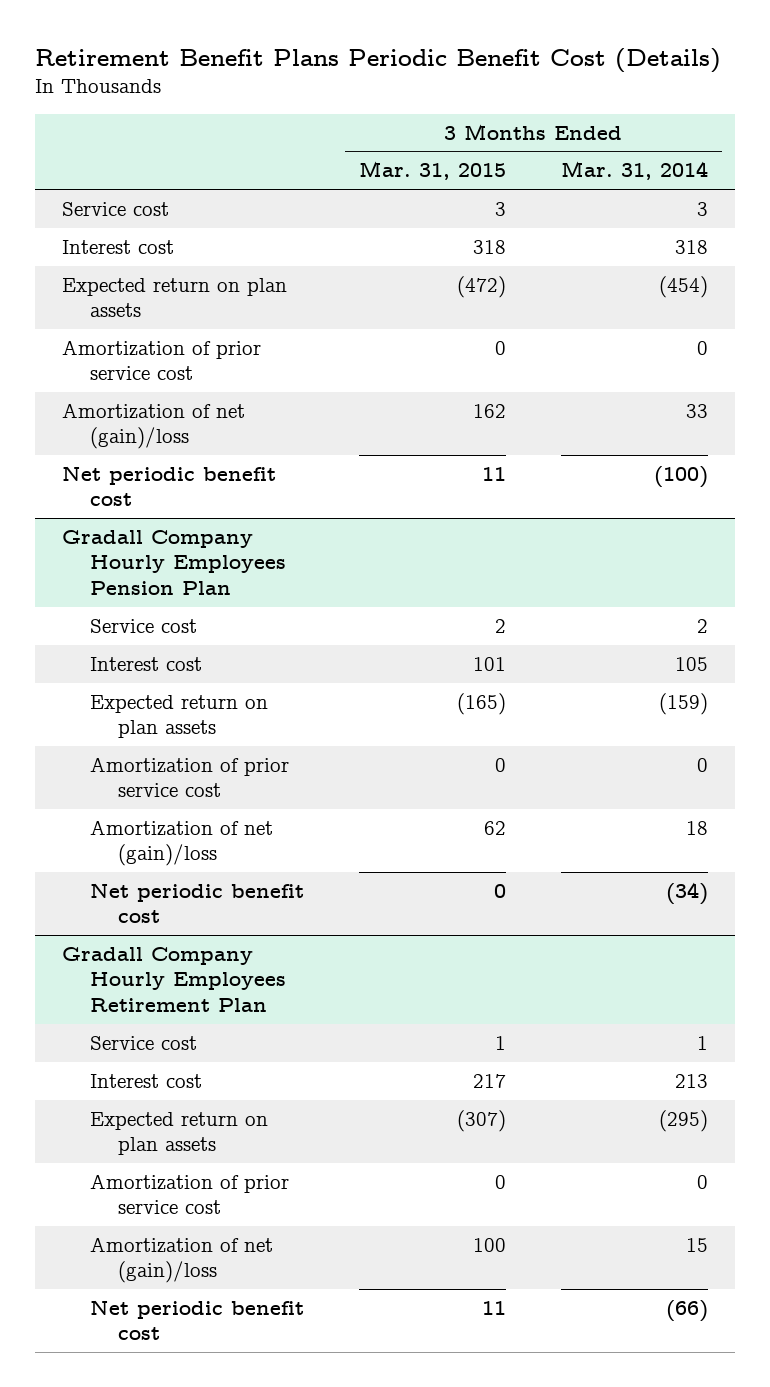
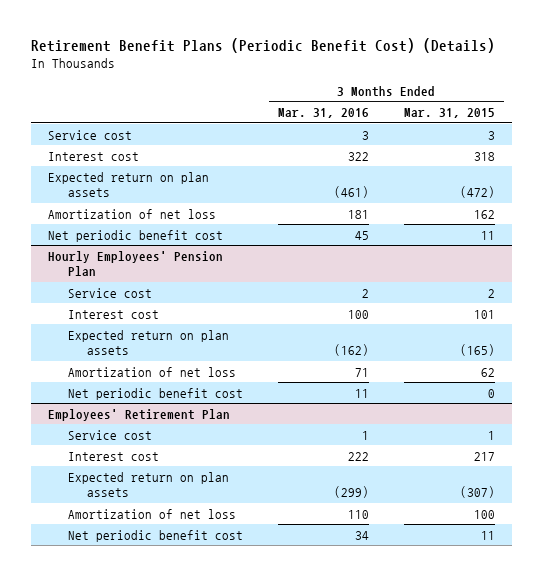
- Retirement Benefit Plans Periodic Benefit Cost (Details)
+ Retirement Benefit Plans (Periodic Benefit Cost) (Details)
- | 3 Months Ended Mar. 31, 2015 | 3 Months Ended Mar. 31, 2014
+ | 3 Months Ended Mar. 31, 2016 | 3 Months Ended Mar. 31, 2015
- Amortization of prior service cost | 0 | 0
- Amortization of net (gain)/loss | 162 | 33
+ Amortization of net loss | 181 | 162
- Gradall Company Hourly Employees Pension Plan
+ Hourly Employees' Pension Plan
- Amortization of prior service cost | 0 | 0
- Amortization of net (gain)/loss | 62 | 18
+ Amortization of net loss | 71 | 62
- Gradall Company Hourly Employees Retirement Plan
+ Employees' Retirement Plan
- Amortization of prior service cost | 0 | 0
- Amortization of net (gain)/loss | 100 | 15
+ Amortization of net loss | 110 | 100

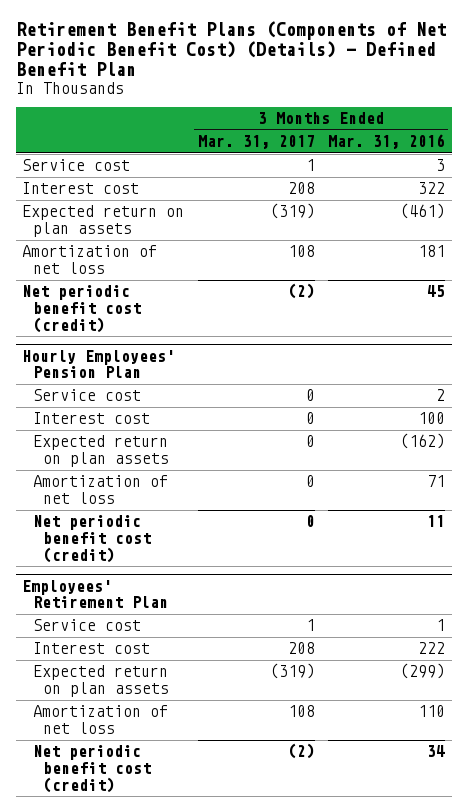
- Retirement Benefit Plans (Periodic Benefit Cost) (Details)
+ Retirement Benefit Plans (Components of Net Periodic Benefit Cost) (Details) - Defined Benefit Plan
- | 3 Months Ended Mar. 31, 2016 | 3 Months Ended Mar. 31, 2015
+ | 3 Months Ended Mar. 31, 2017 | 3 Months Ended Mar. 31, 2016
- Net periodic benefit cost | 45 | 11
+ Net periodic benefit cost (credit) | (2) | 45
@ Hourly Employees' Pension Plan
- Net periodic benefit cost | 11 | 0
+ Net periodic benefit cost (credit) | 0 | 11
@ Employees' Retirement Plan
- Net periodic benefit cost | 34 | 11
+ Net periodic benefit cost (credit) | (2) | 34

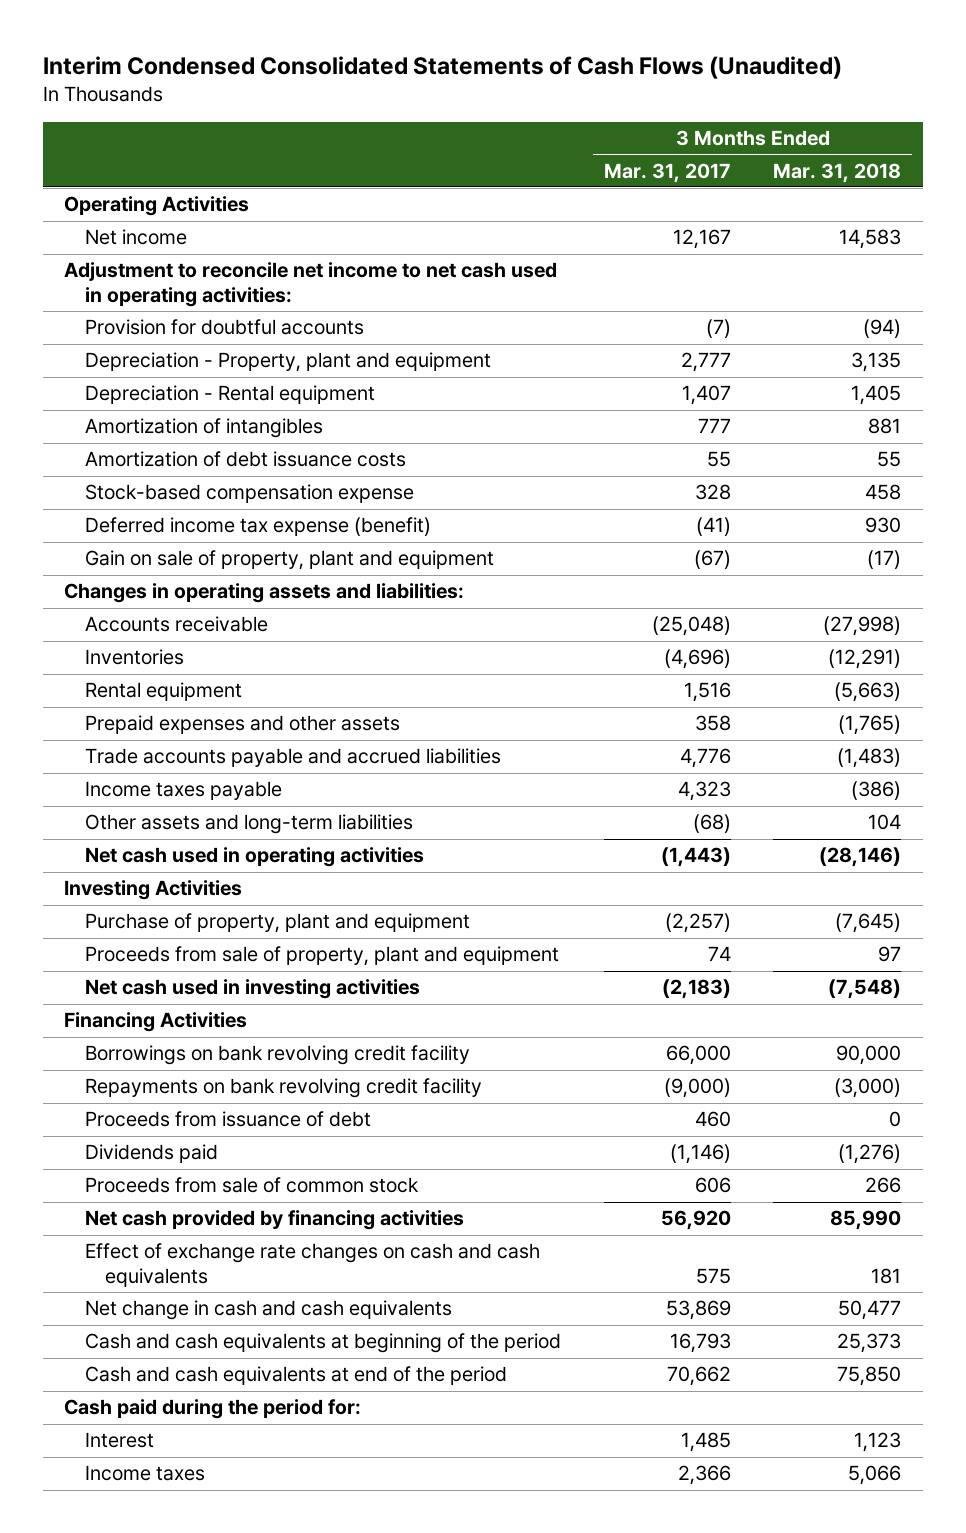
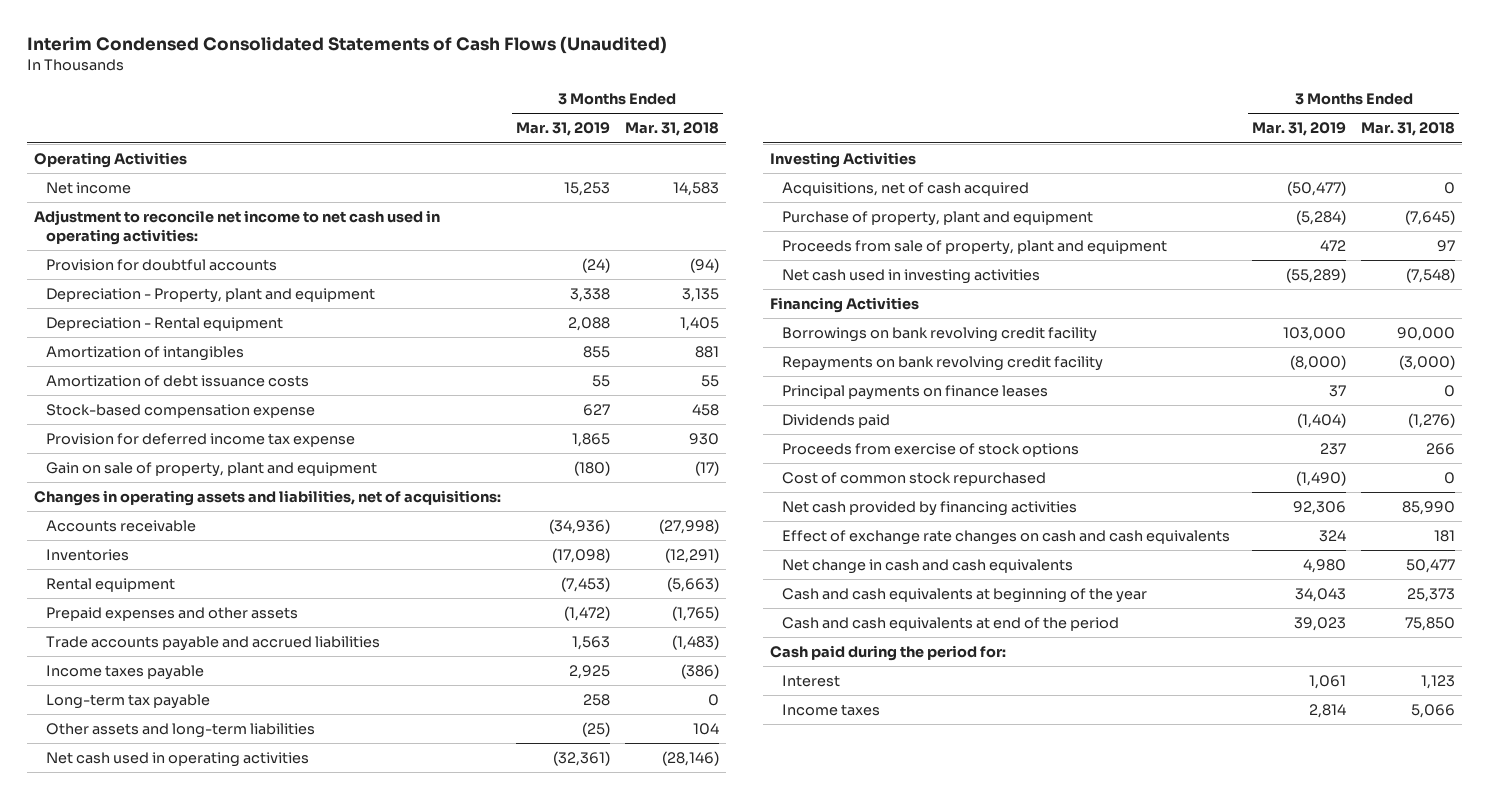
- | 3 Months Ended Mar. 31, 2017 | 3 Months Ended Mar. 31, 2018
+ | 3 Months Ended Mar. 31, 2019 | 3 Months Ended Mar. 31, 2018
- Deferred income tax expense (benefit) | (41) | 930
+ Provision for deferred income tax expense | 1,865 | 930
- Changes in operating assets and liabilities:
+ Changes in operating assets and liabilities, net of acquisitions:
+ Long-term tax payable | 258 | 0
+ Acquisitions, net of cash acquired | (50,477) | 0
- Proceeds from issuance of debt | 460 | 0
+ Principal payments on finance leases | 37 | 0
- Proceeds from sale of common stock | 606 | 266
+ Proceeds from exercise of stock options | 237 | 266
+ Cost of common stock repurchased | (1,490) | 0
- Cash and cash equivalents at beginning of the period | 16,793 | 25,373
+ Cash and cash equivalents at beginning of the year | 34,043 | 25,373

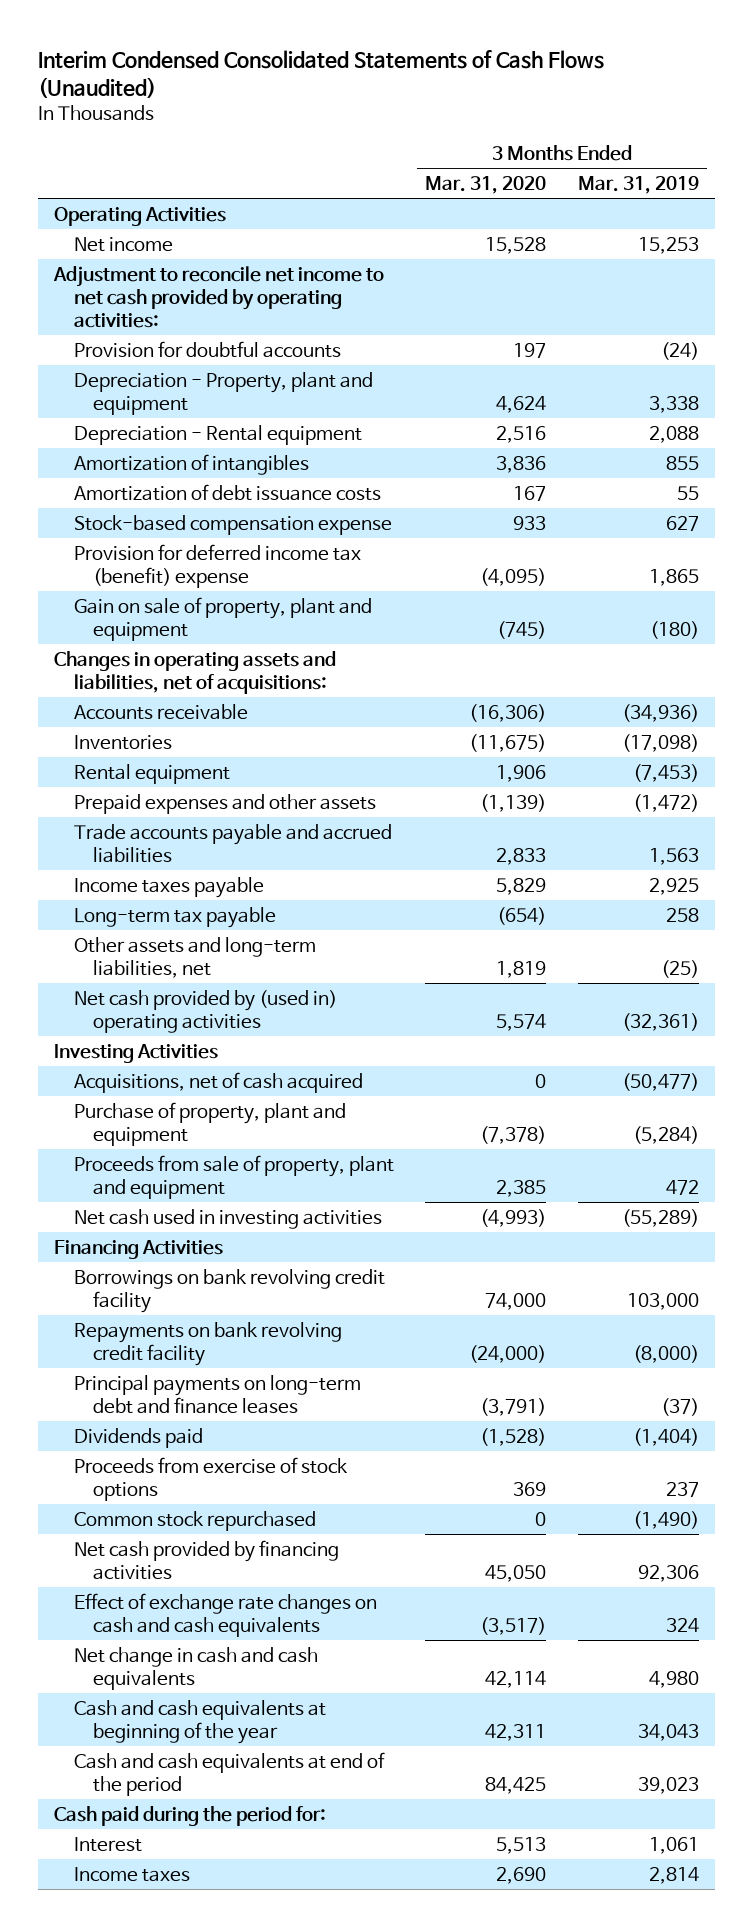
- | 3 Months Ended Mar. 31, 2019 | 3 Months Ended Mar. 31, 2018
+ | 3 Months Ended Mar. 31, 2020 | 3 Months Ended Mar. 31, 2019
- Adjustment to reconcile net income to net cash used in operating activities:
+ Adjustment to reconcile net income to net cash provided by operating activities:
- Provision for deferred income tax expense | 1,865 | 930
+ Provision for deferred income tax (benefit) expense | (4,095) | 1,865
- Other assets and long-term liabilities | (25) | 104
- Net cash used in operating activities | (32,361) | (28,146)
+ Other assets and long-term liabilities, net | 1,819 | (25)
+ Net cash provided by (used in) operating activities | 5,574 | (32,361)
- Principal payments on finance leases | 37 | 0
+ Principal payments on long-term debt and finance leases | (3,791) | (37)
- Cost of common stock repurchased | (1,490) | 0
+ Common stock repurchased | 0 | (1,490)

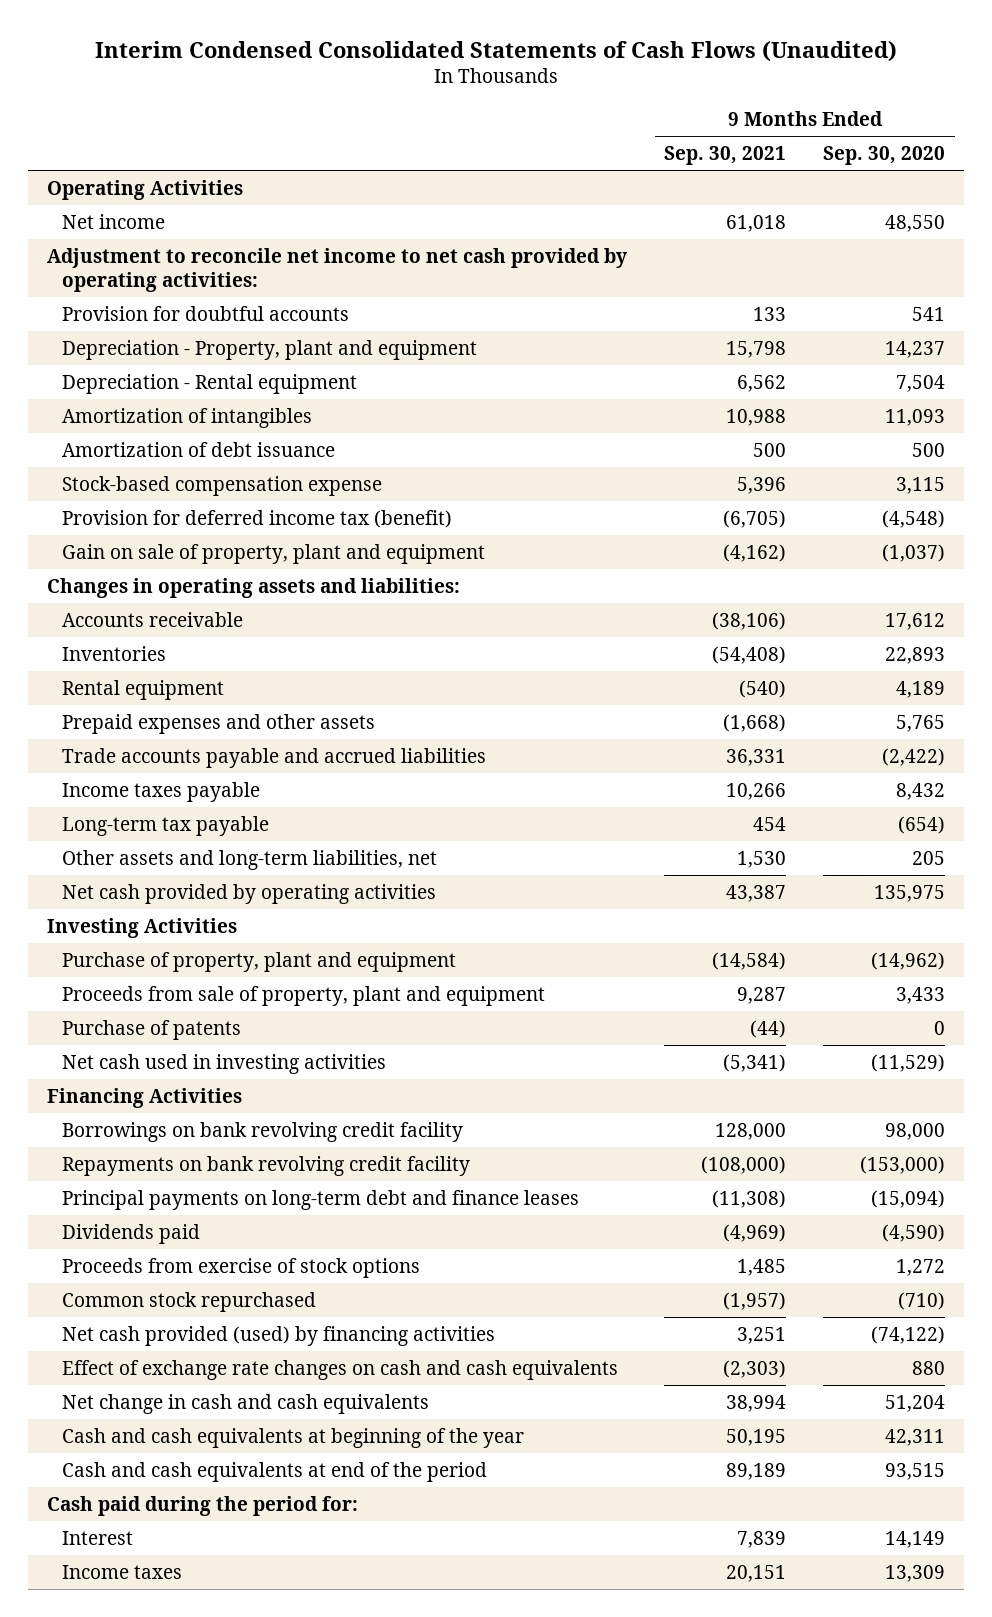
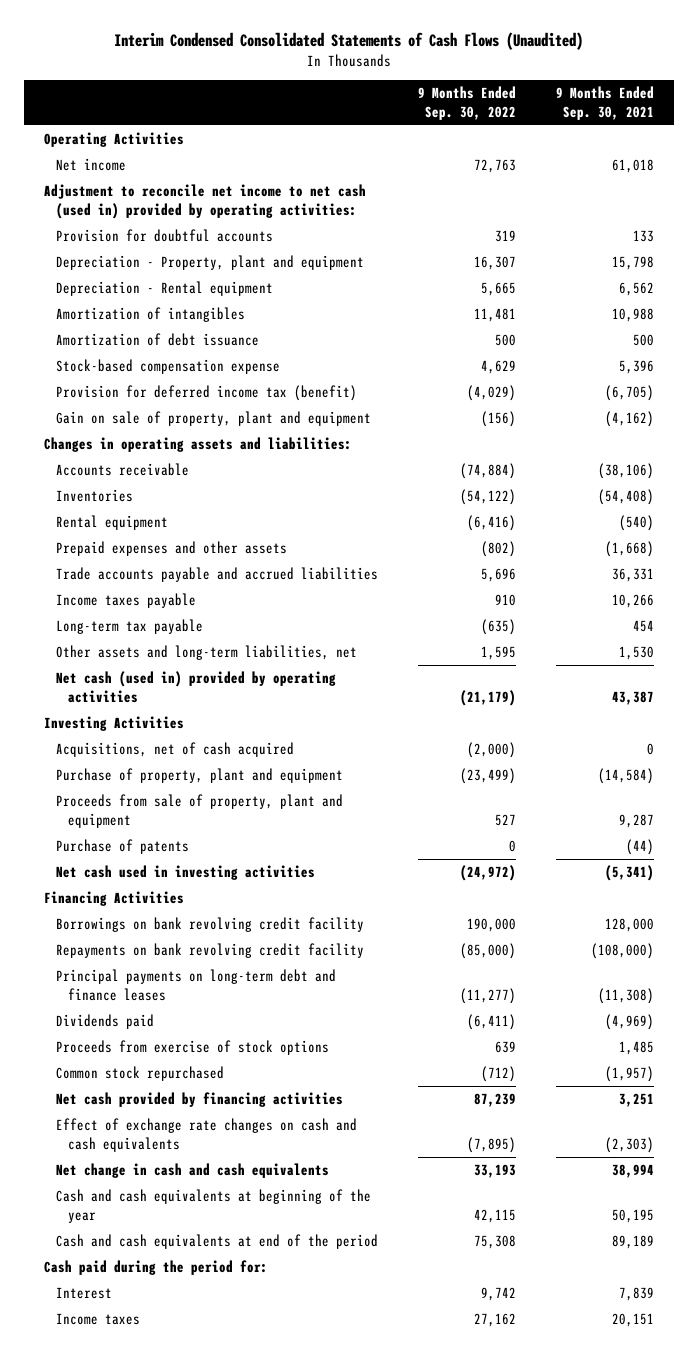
- | 9 Months Ended Sep. 30, 2021 | 9 Months Ended Sep. 30, 2020
+ | 9 Months Ended Sep. 30, 2022 | 9 Months Ended Sep. 30, 2021
- Adjustment to reconcile net income to net cash provided by operating activities:
+ Adjustment to reconcile net income to net cash (used in) provided by operating activities:
- Net cash provided by operating activities | 43,387 | 135,975
+ Net cash (used in) provided by operating activities | (21,179) | 43,387
+ Acquisitions, net of cash acquired | (2,000) | 0
- Net cash provided (used) by financing activities | 3,251 | (74,122)
+ Net cash provided by financing activities | 87,239 | 3,251

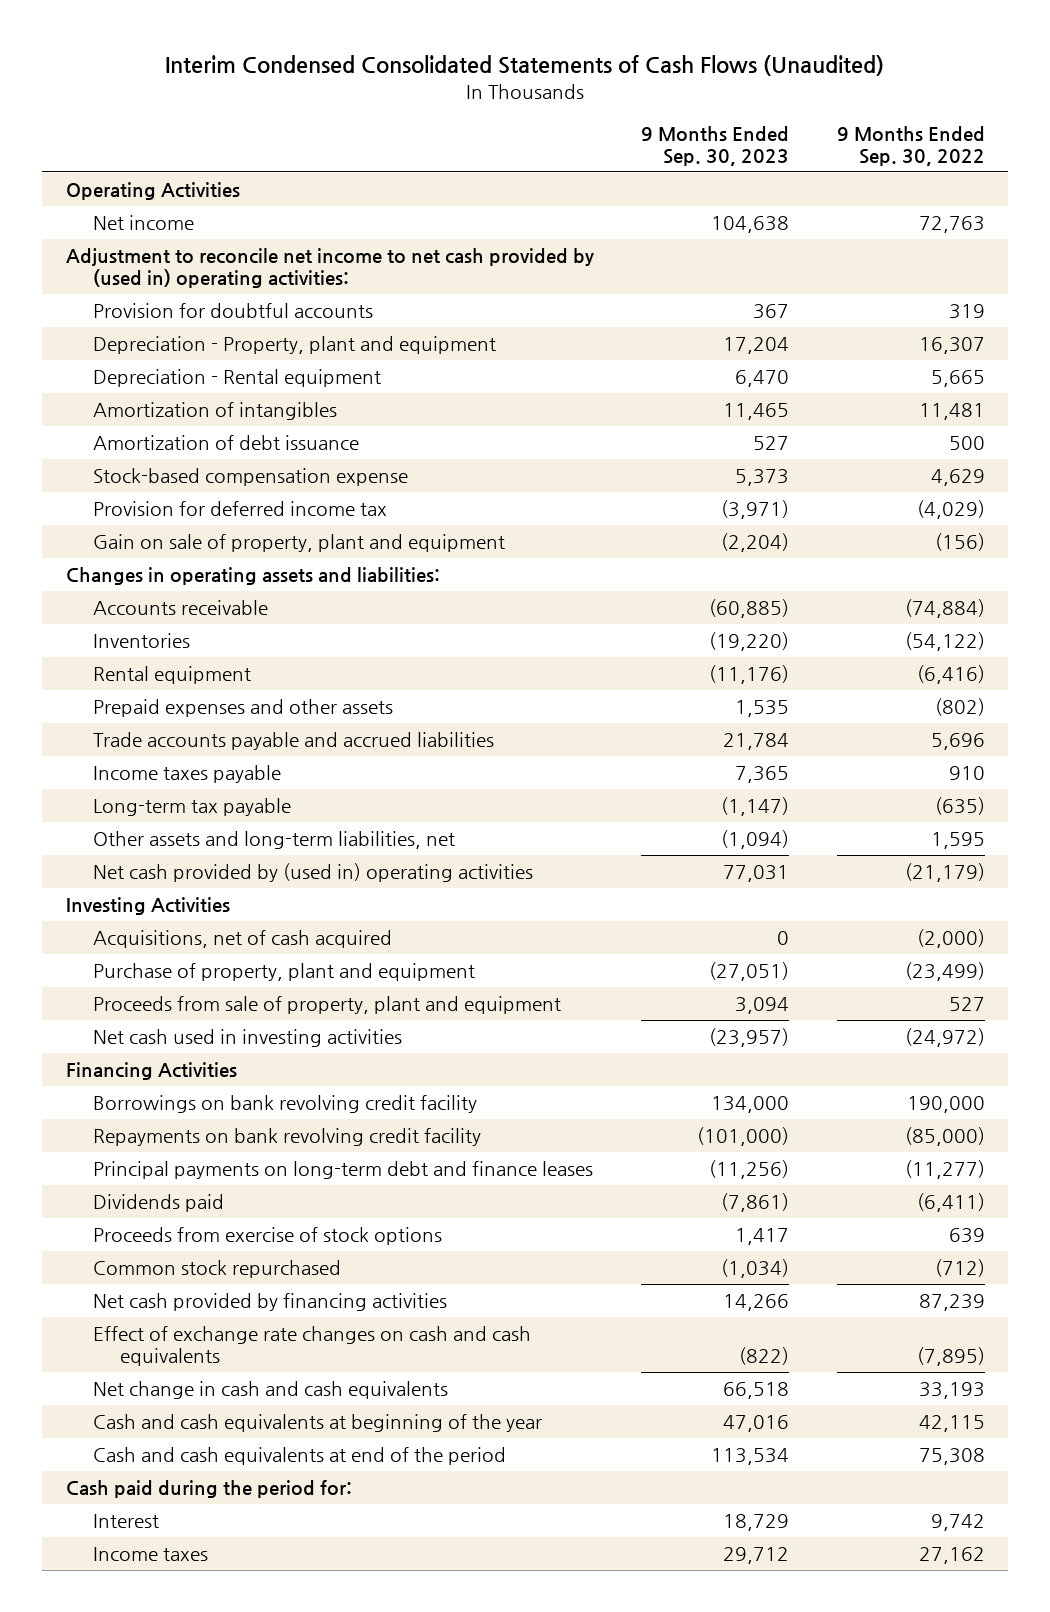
- | 9 Months Ended Sep. 30, 2022 | 9 Months Ended Sep. 30, 2021
+ | 9 Months Ended Sep. 30, 2023 | 9 Months Ended Sep. 30, 2022
- Adjustment to reconcile net income to net cash (used in) provided by operating activities:
+ Adjustment to reconcile net income to net cash provided by (used in) operating activities:
- Provision for deferred income tax (benefit) | (4,029) | (6,705)
+ Provision for deferred income tax | (3,971) | (4,029)
- Net cash (used in) provided by operating activities | (21,179) | 43,387
+ Net cash provided by (used in) operating activities | 77,031 | (21,179)
- Purchase of patents | 0 | (44)

